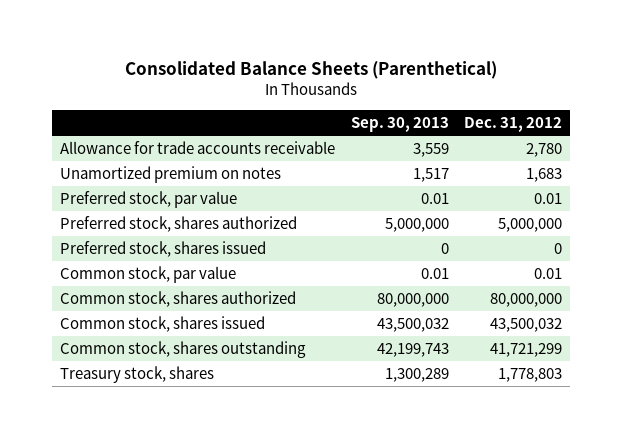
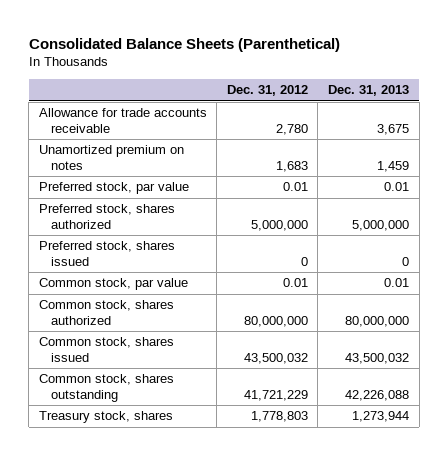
- | Sep. 30, 2013 | Dec. 31, 2012
+ | Dec. 31, 2012 | Dec. 31, 2013
- Common stock, shares outstanding | 42,199,743 | 41,721,299
+ Common stock, shares outstanding | 41,721,229 | 42,226,088

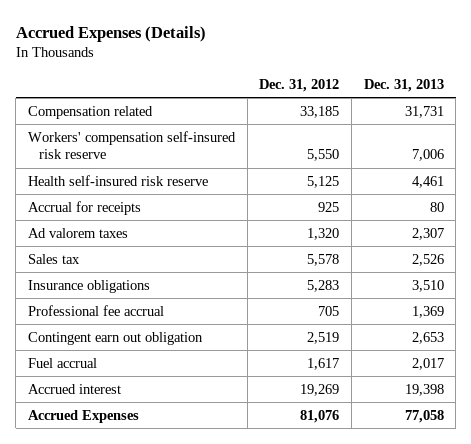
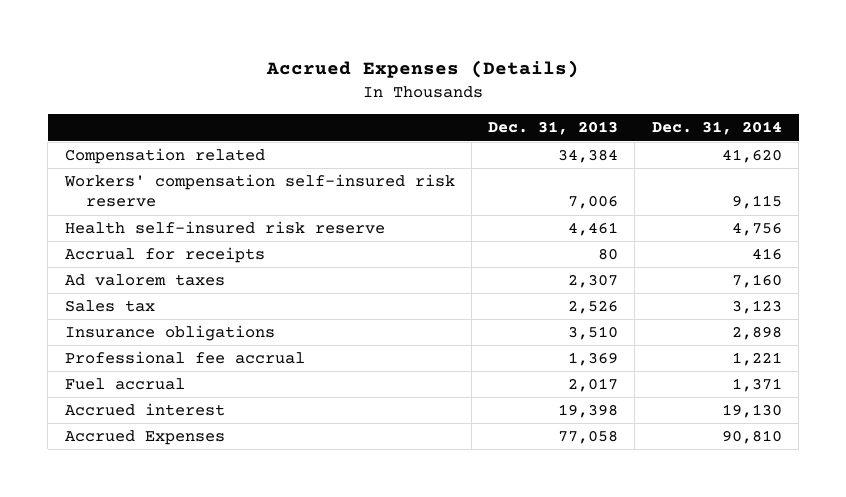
- | Dec. 31, 2012 | Dec. 31, 2013
+ | Dec. 31, 2013 | Dec. 31, 2014
- Compensation related | 33,185 | 31,731
+ Compensation related | 34,384 | 41,620
- Contingent earn out obligation | 2,519 | 2,653

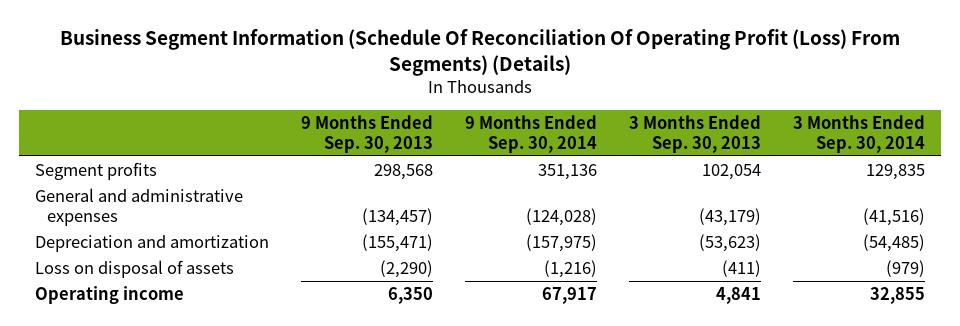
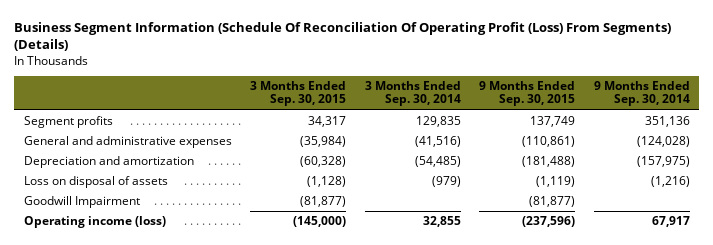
- | 9 Months Ended Sep. 30, 2013 | 9 Months Ended Sep. 30, 2014 | 3 Months Ended Sep. 30, 2013 | 3 Months Ended Sep. 30, 2014
+ | 3 Months Ended Sep. 30, 2015 | 3 Months Ended Sep. 30, 2014 | 9 Months Ended Sep. 30, 2015 | 9 Months Ended Sep. 30, 2014
- Operating income | 6,350 | 67,917 | 4,841 | 32,855
+ Goodwill Impairment | (81,877) | | (81,877) |
+ Operating income (loss) | (145,000) | 32,855 | (237,596) | 67,917

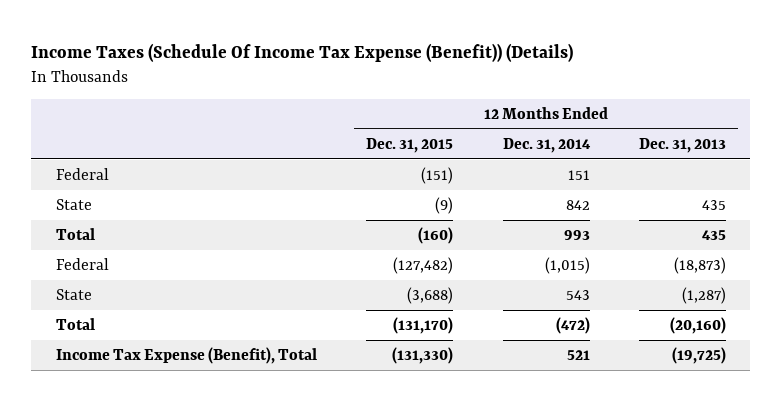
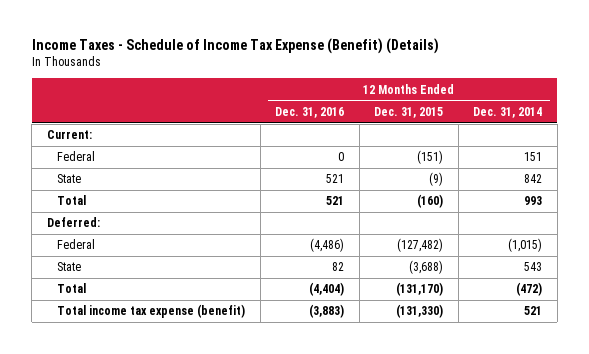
- Income Taxes (Schedule Of Income Tax Expense (Benefit)) (Details)
+ Income Taxes - Schedule of Income Tax Expense (Benefit) (Details)
- | 12 Months Ended Dec. 31, 2015 | 12 Months Ended Dec. 31, 2014 | 12 Months Ended Dec. 31, 2013
+ | 12 Months Ended Dec. 31, 2016 | 12 Months Ended Dec. 31, 2015 | 12 Months Ended Dec. 31, 2014
+ Current:
+ Deferred:
- Income Tax Expense (Benefit), Total | (131,330) | 521 | (19,725)
+ Total income tax expense (benefit) | (3,883) | (131,330) | 521

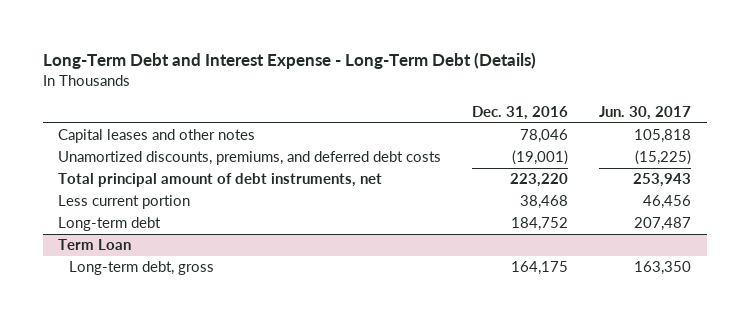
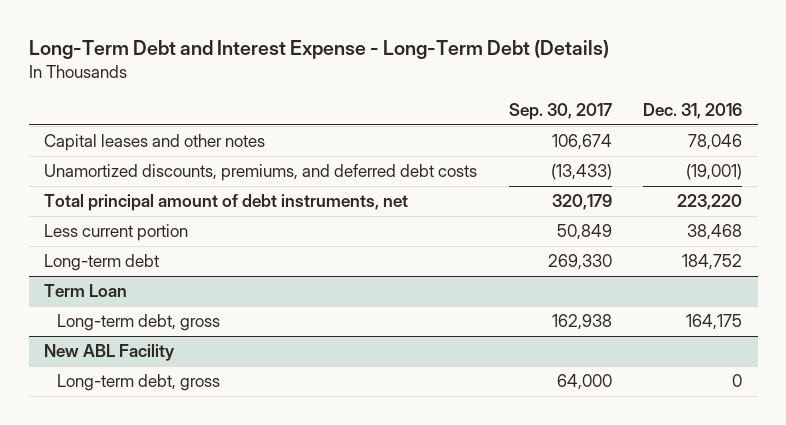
- | Dec. 31, 2016 | Jun. 30, 2017
+ | Sep. 30, 2017 | Dec. 31, 2016
+ New ABL Facility
+ Long-term debt, gross | 64,000 | 0

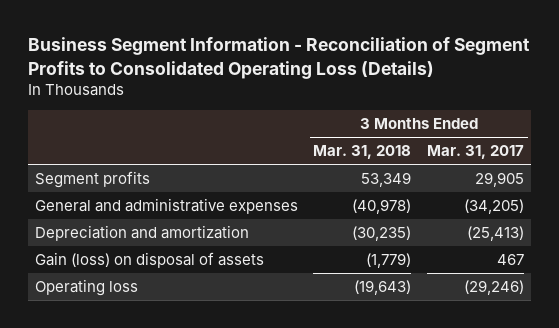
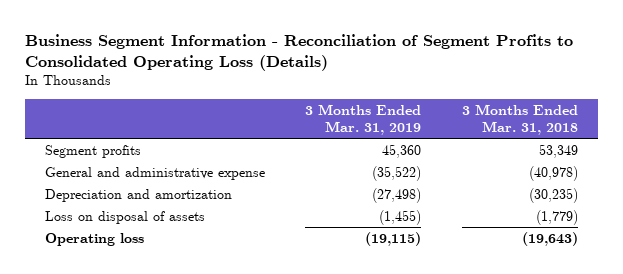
- | 3 Months Ended Mar. 31, 2018 | 3 Months Ended Mar. 31, 2017
+ | 3 Months Ended Mar. 31, 2019 | 3 Months Ended Mar. 31, 2018
- General and administrative expenses | (40,978) | (34,205)
+ General and administrative expense | (35,522) | (40,978)
- Gain (loss) on disposal of assets | (1,779) | 467
+ Loss on disposal of assets | (1,455) | (1,779)

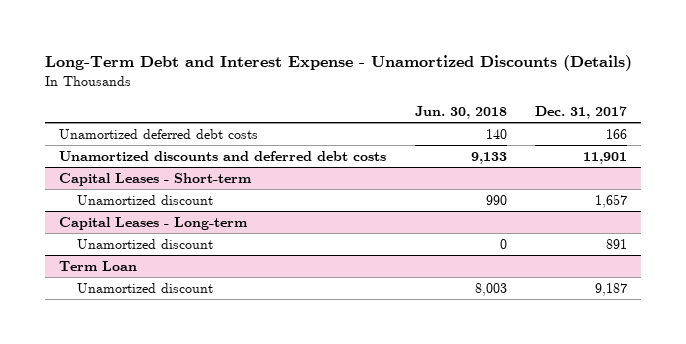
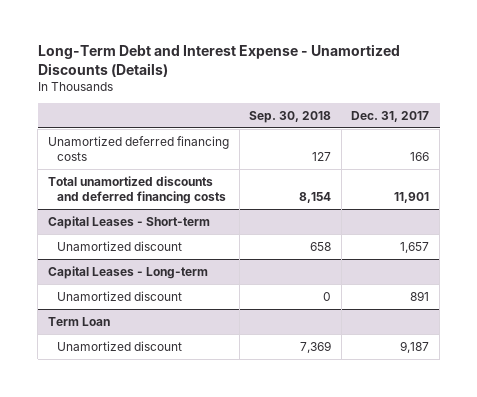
- | Jun. 30, 2018 | Dec. 31, 2017
+ | Sep. 30, 2018 | Dec. 31, 2017
- Unamortized deferred debt costs | 140 | 166
- Unamortized discounts and deferred debt costs | 9,133 | 11,901
+ Unamortized deferred financing costs | 127 | 166
+ Total unamortized discounts and deferred financing costs | 8,154 | 11,901

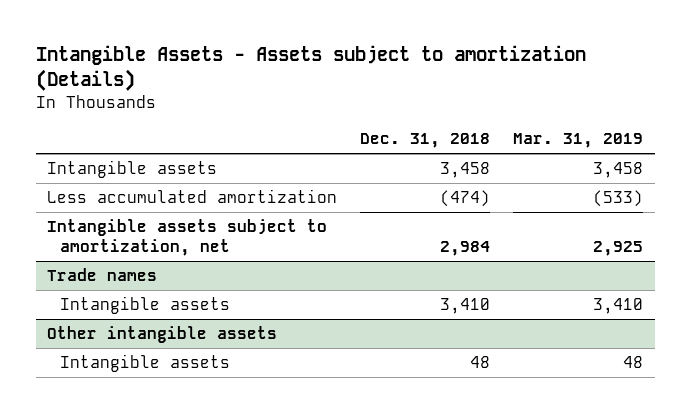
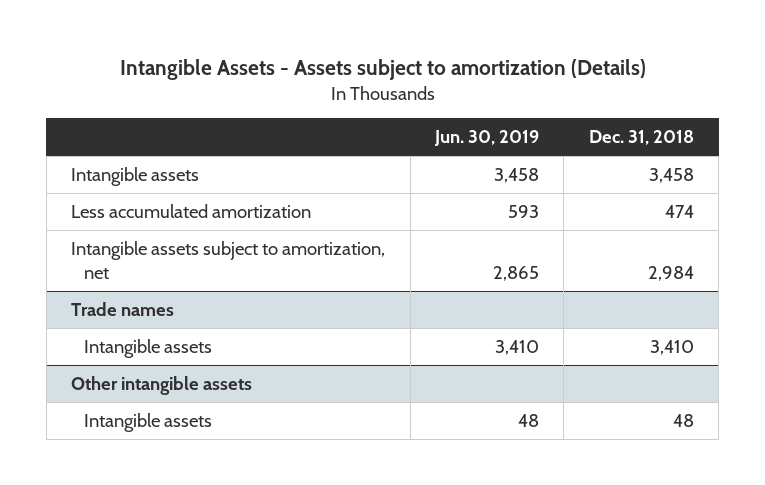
- | Dec. 31, 2018 | Mar. 31, 2019
+ | Jun. 30, 2019 | Dec. 31, 2018
- Less accumulated amortization | (474) | (533)
+ Less accumulated amortization | 593 | 474

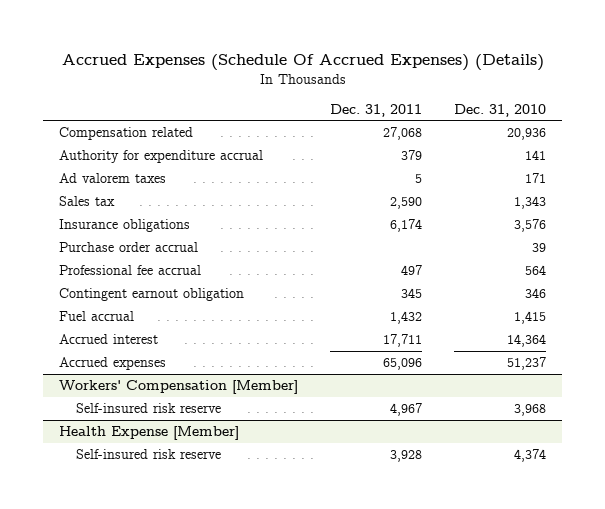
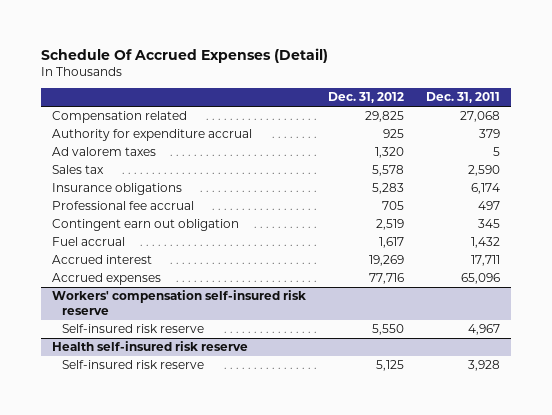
- Accrued Expenses (Schedule Of Accrued Expenses) (Details)
+ Schedule Of Accrued Expenses (Detail)
- | Dec. 31, 2011 | Dec. 31, 2010
+ | Dec. 31, 2012 | Dec. 31, 2011
- Purchase order accrual | | 39
- Contingent earnout obligation | 345 | 346
+ Contingent earn out obligation | 2,519 | 345
- Workers' Compensation [Member]
+ Workers' compensation self-insured risk reserve
- Health Expense [Member]
+ Health self-insured risk reserve

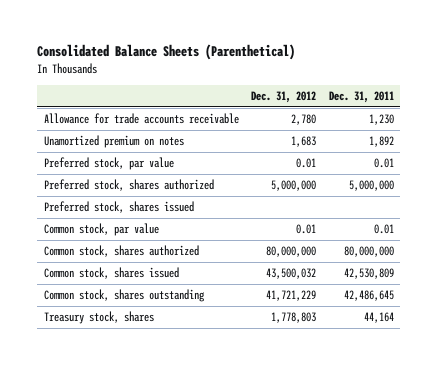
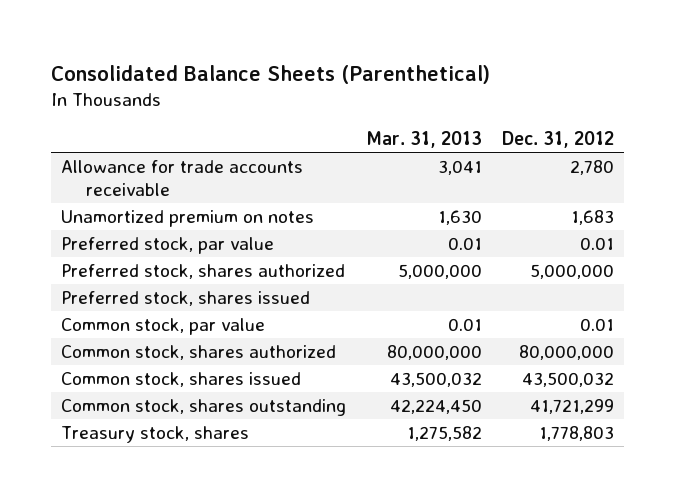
- | Dec. 31, 2012 | Dec. 31, 2011
+ | Mar. 31, 2013 | Dec. 31, 2012
- Common stock, shares outstanding | 41,721,229 | 42,486,645
+ Common stock, shares outstanding | 42,224,450 | 41,721,299

